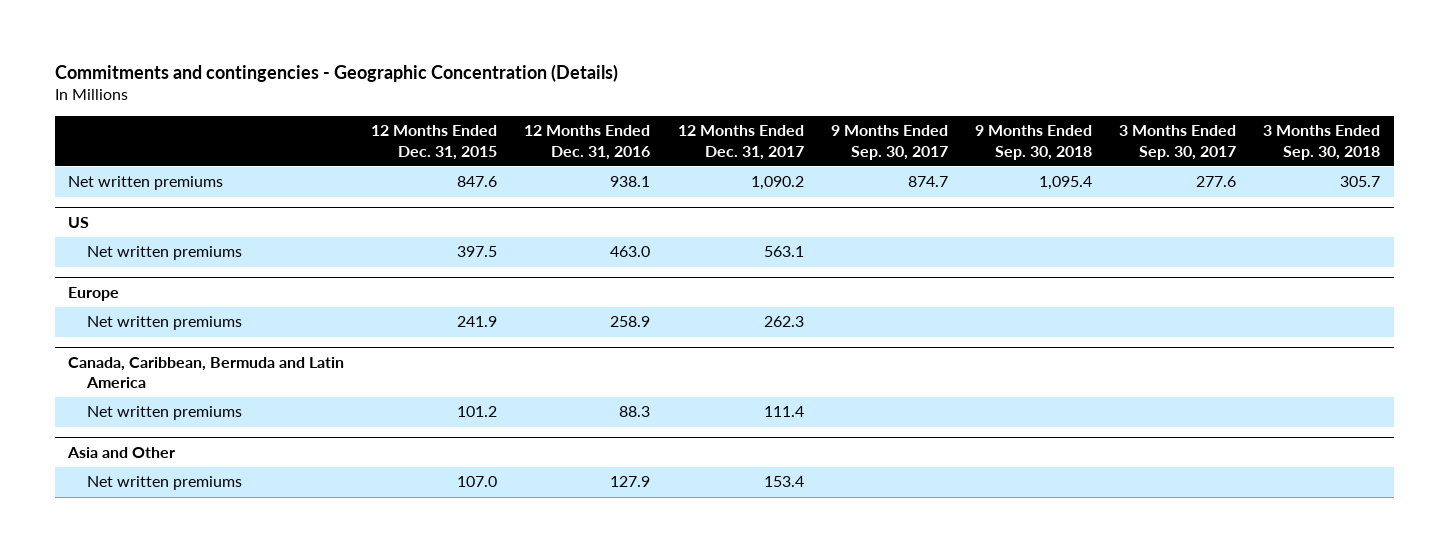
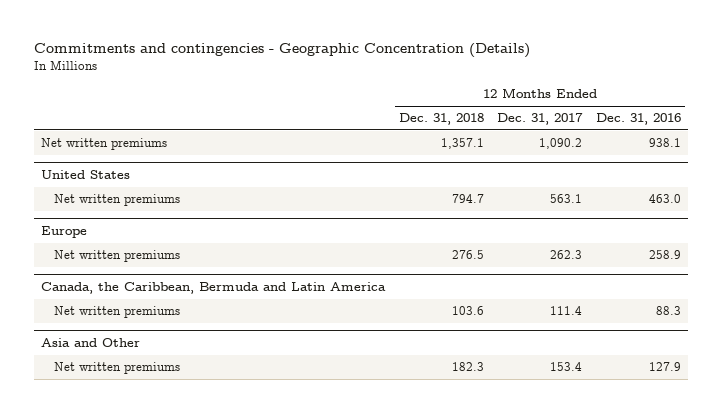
- | 12 Months Ended Dec. 31, 2015 | 12 Months Ended Dec. 31, 2016 | 12 Months Ended Dec. 31, 2017 | 9 Months Ended Sep. 30, 2017 | 9 Months Ended Sep. 30, 2018 | 3 Months Ended Sep. 30, 2017 | 3 Months Ended Sep. 30, 2018
+ | 12 Months Ended Dec. 31, 2018 | 12 Months Ended Dec. 31, 2017 | 12 Months Ended Dec. 31, 2016
- US
+ United States
- Canada, Caribbean, Bermuda and Latin America
+ Canada, the Caribbean, Bermuda and Latin America

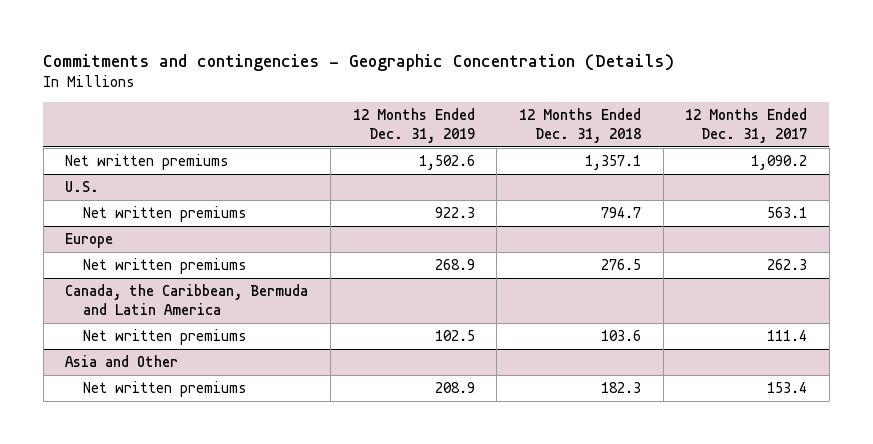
- | 12 Months Ended Dec. 31, 2018 | 12 Months Ended Dec. 31, 2017 | 12 Months Ended Dec. 31, 2016
+ | 12 Months Ended Dec. 31, 2019 | 12 Months Ended Dec. 31, 2018 | 12 Months Ended Dec. 31, 2017
- United States
+ U.S.

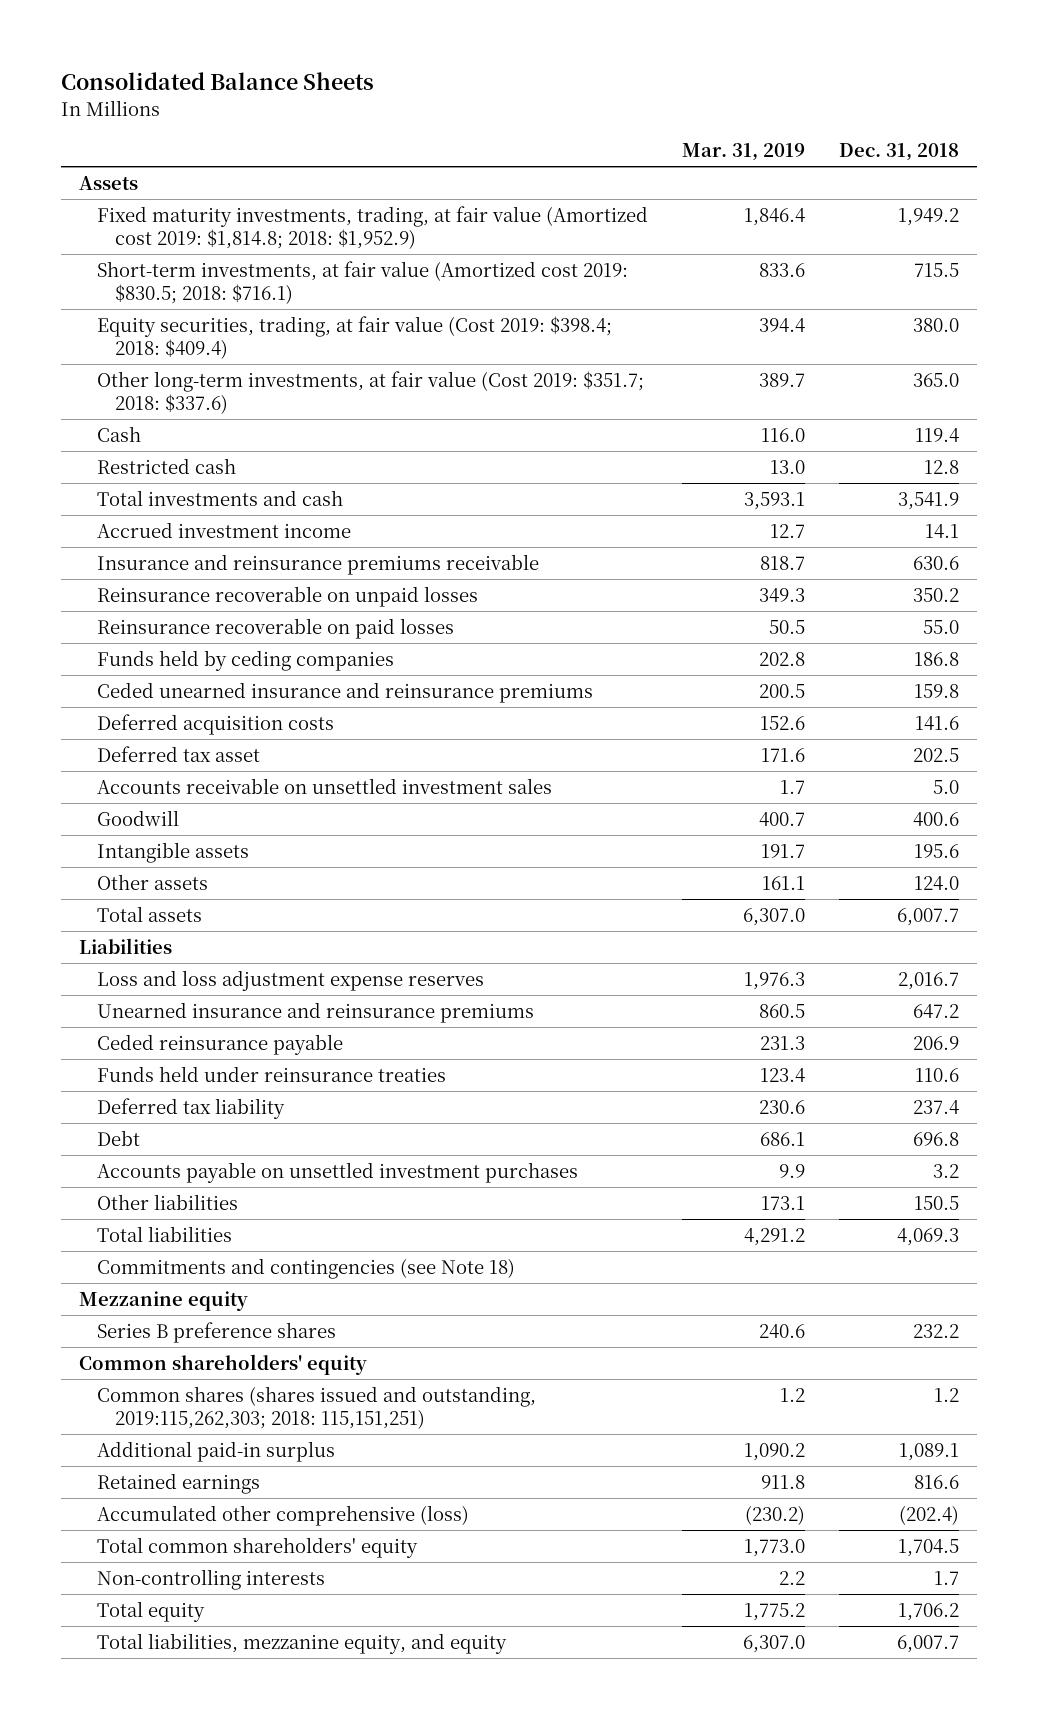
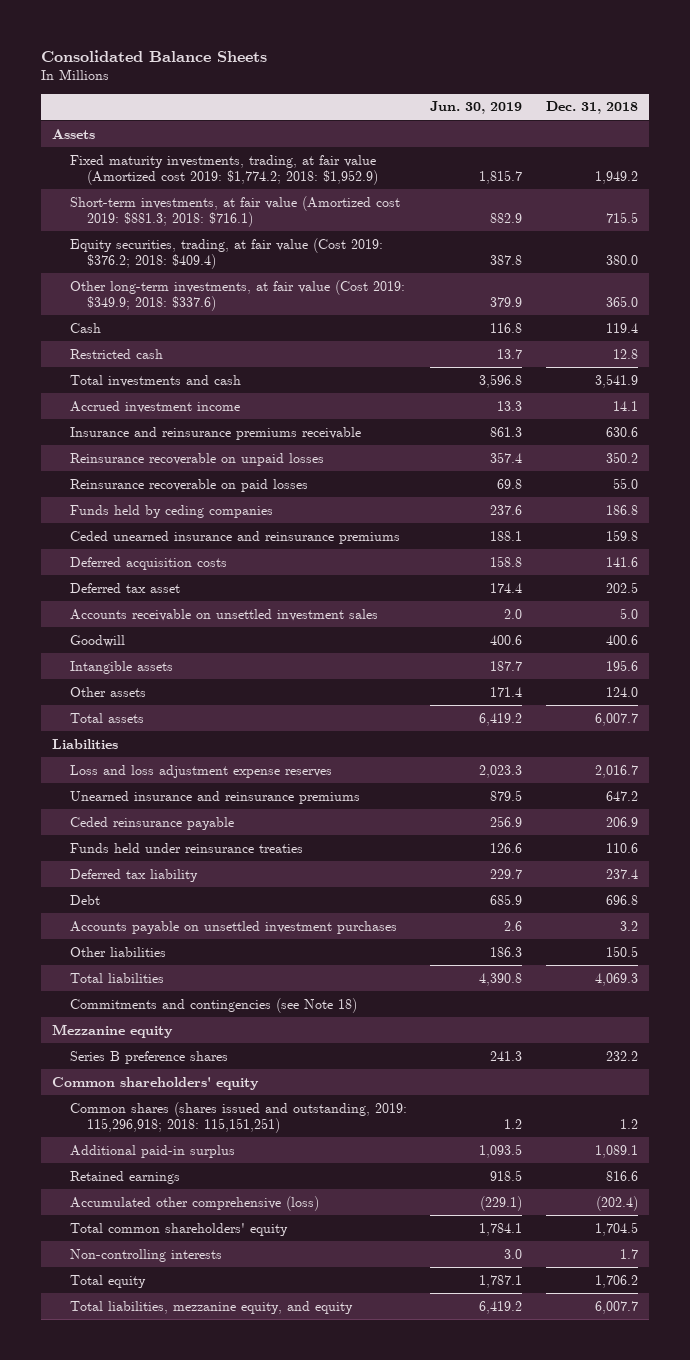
- | Mar. 31, 2019 | Dec. 31, 2018
+ | Jun. 30, 2019 | Dec. 31, 2018
- Fixed maturity investments, trading, at fair value (Amortized cost 2019: $1,814.8; 2018: $1,952.9) | 1,846.4 | 1,949.2
- Short-term investments, at fair value (Amortized cost 2019: $830.5; 2018: $716.1) | 833.6 | 715.5
- Equity securities, trading, at fair value (Cost 2019: $398.4; 2018: $409.4) | 394.4 | 380.0
- Other long-term investments, at fair value (Cost 2019: $351.7; 2018: $337.6) | 389.7 | 365.0
+ Fixed maturity investments, trading, at fair value (Amortized cost 2019: $1,774.2; 2018: $1,952.9) | 1,815.7 | 1,949.2
+ Short-term investments, at fair value (Amortized cost 2019: $881.3; 2018: $716.1) | 882.9 | 715.5
+ Equity securities, trading, at fair value (Cost 2019: $376.2; 2018: $409.4) | 387.8 | 380.0
+ Other long-term investments, at fair value (Cost 2019: $349.9; 2018: $337.6) | 379.9 | 365.0
- Common shares (shares issued and outstanding, 2019:115,262,303; 2018: 115,151,251) | 1.2 | 1.2
+ Common shares (shares issued and outstanding, 2019: 115,296,918; 2018: 115,151,251) | 1.2 | 1.2

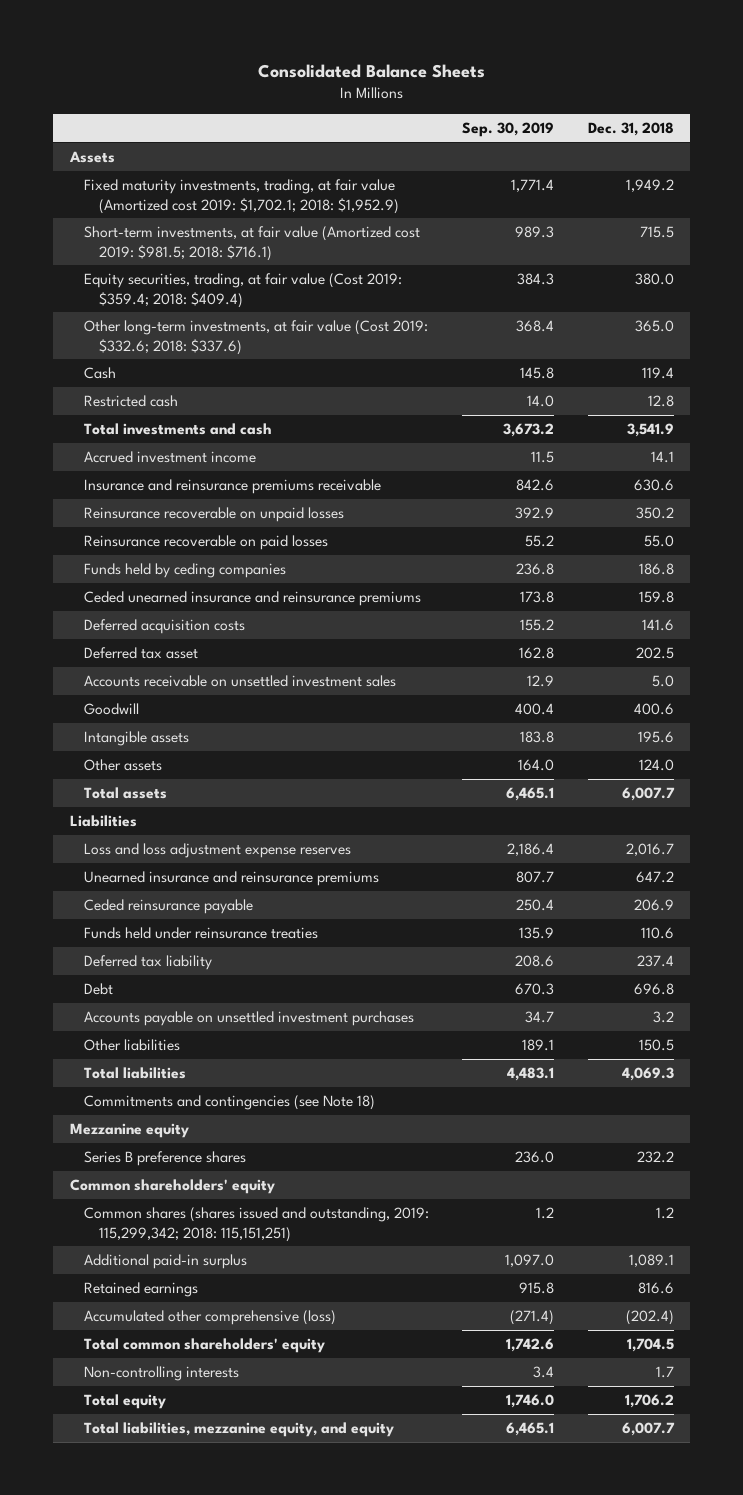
- | Jun. 30, 2019 | Dec. 31, 2018
+ | Sep. 30, 2019 | Dec. 31, 2018
- Fixed maturity investments, trading, at fair value (Amortized cost 2019: $1,774.2; 2018: $1,952.9) | 1,815.7 | 1,949.2
- Short-term investments, at fair value (Amortized cost 2019: $881.3; 2018: $716.1) | 882.9 | 715.5
- Equity securities, trading, at fair value (Cost 2019: $376.2; 2018: $409.4) | 387.8 | 380.0
- Other long-term investments, at fair value (Cost 2019: $349.9; 2018: $337.6) | 379.9 | 365.0
+ Fixed maturity investments, trading, at fair value (Amortized cost 2019: $1,702.1; 2018: $1,952.9) | 1,771.4 | 1,949.2
+ Short-term investments, at fair value (Amortized cost 2019: $981.5; 2018: $716.1) | 989.3 | 715.5
+ Equity securities, trading, at fair value (Cost 2019: $359.4; 2018: $409.4) | 384.3 | 380.0
+ Other long-term investments, at fair value (Cost 2019: $332.6; 2018: $337.6) | 368.4 | 365.0
- Common shares (shares issued and outstanding, 2019: 115,296,918; 2018: 115,151,251) | 1.2 | 1.2
+ Common shares (shares issued and outstanding, 2019: 115,299,342; 2018: 115,151,251) | 1.2 | 1.2

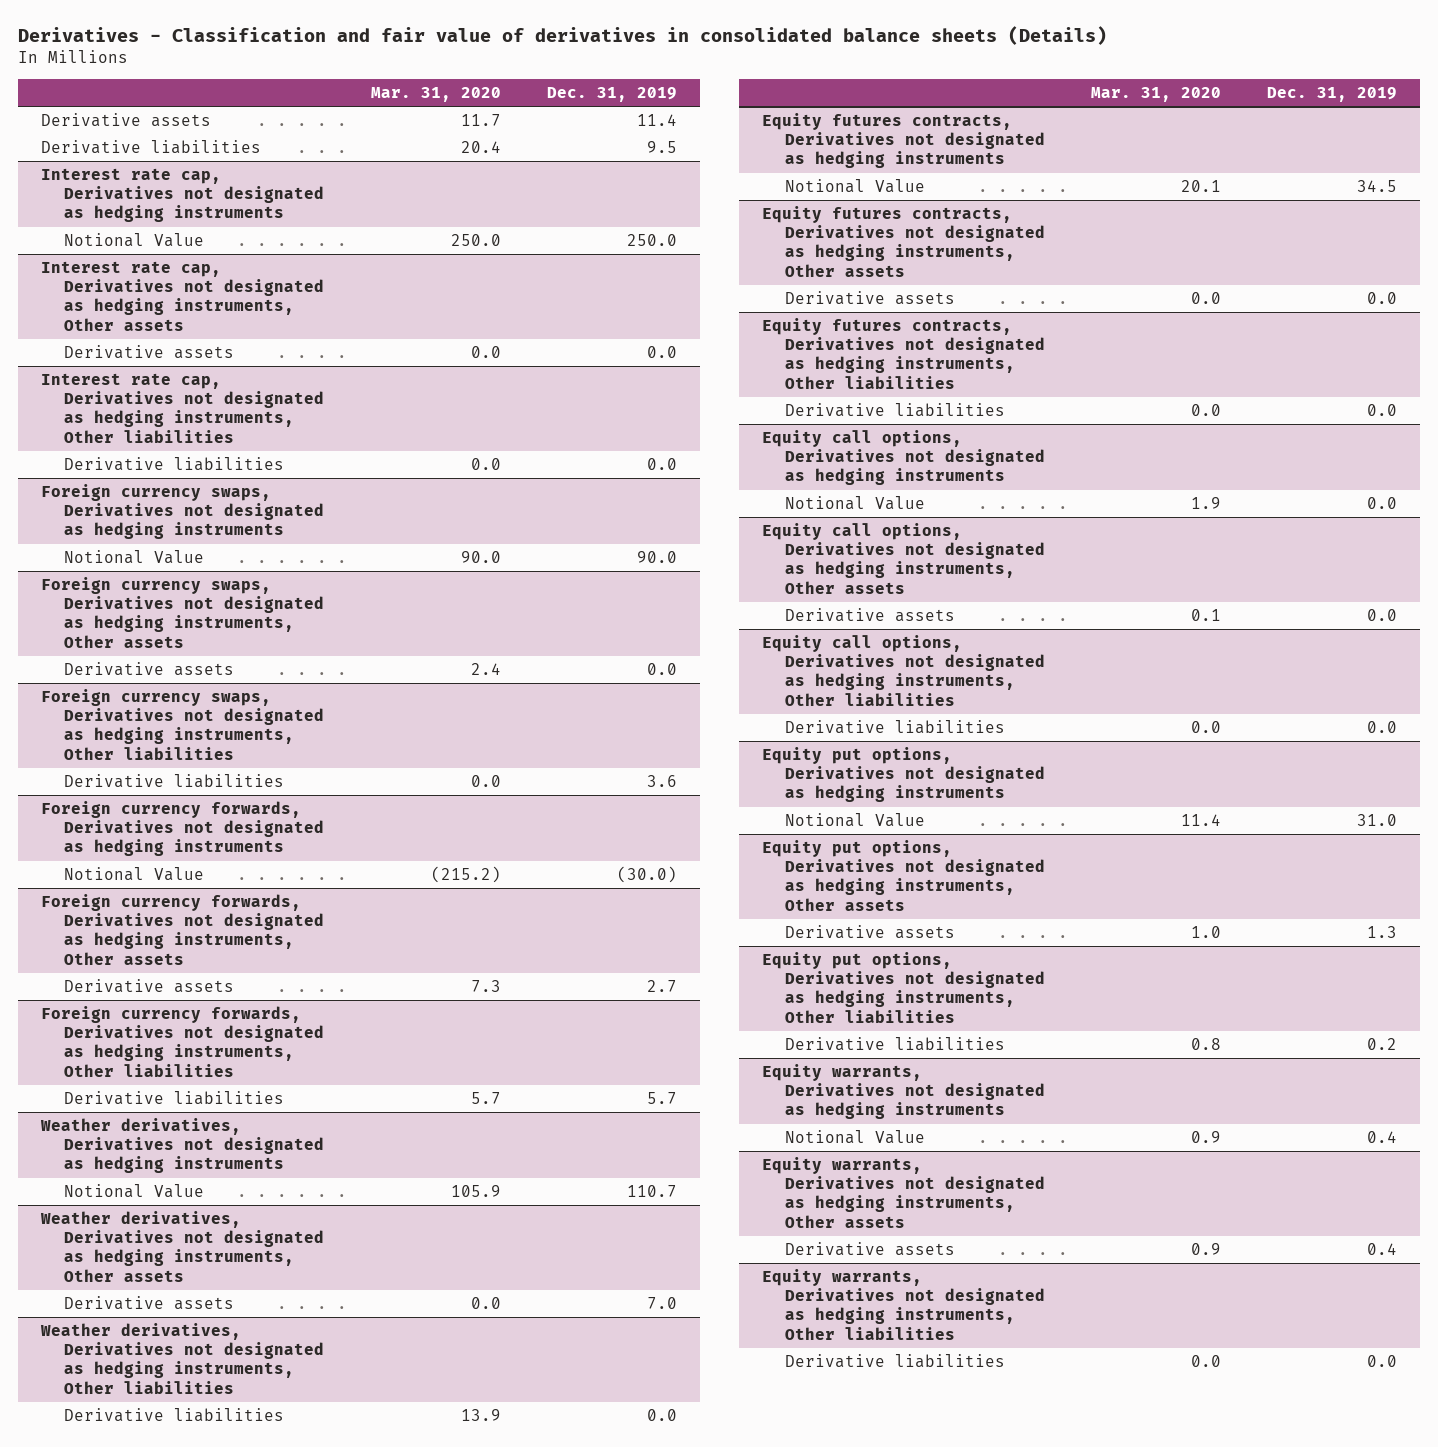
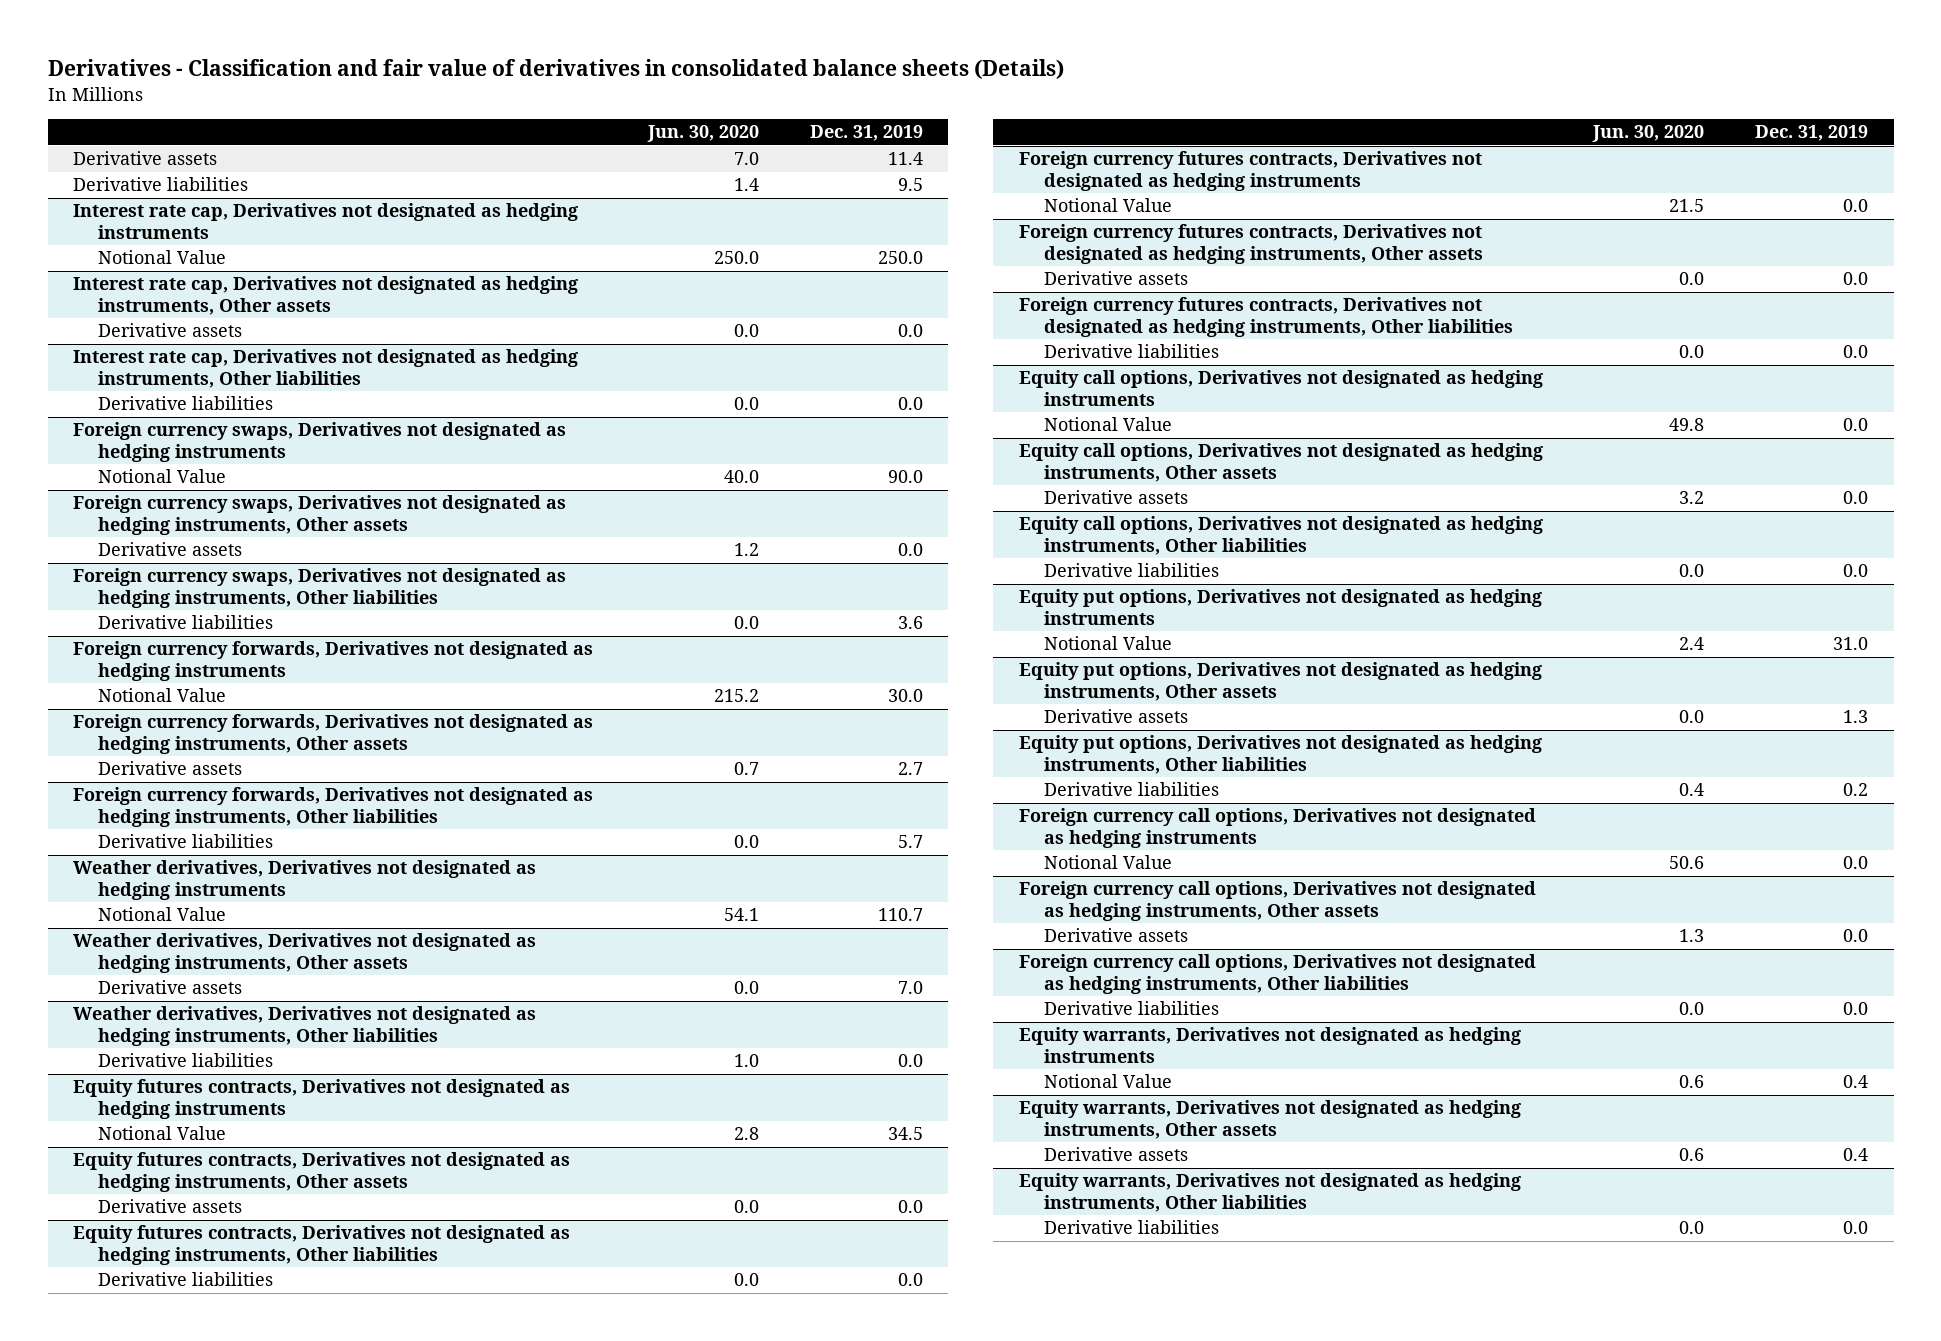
- | Mar. 31, 2020 | Dec. 31, 2019
+ | Jun. 30, 2020 | Dec. 31, 2019
@ Foreign currency forwards, Derivatives not designated as hedging instruments
- Notional Value | (215.2) | (30.0)
+ Notional Value | 215.2 | 30.0
+ Foreign currency futures contracts, Derivatives not designated as hedging instruments
+ Notional Value | 21.5 | 0.0
+ Foreign currency futures contracts, Derivatives not designated as hedging instruments, Other assets
+ Derivative assets | 0.0 | 0.0
+ Foreign currency futures contracts, Derivatives not designated as hedging instruments, Other liabilities
+ Derivative liabilities | 0.0 | 0.0
+ Foreign currency call options, Derivatives not designated as hedging instruments
+ Notional Value | 50.6 | 0.0
+ Foreign currency call options, Derivatives not designated as hedging instruments, Other assets
+ Derivative assets | 1.3 | 0.0
+ Foreign currency call options, Derivatives not designated as hedging instruments, Other liabilities
+ Derivative liabilities | 0.0 | 0.0

